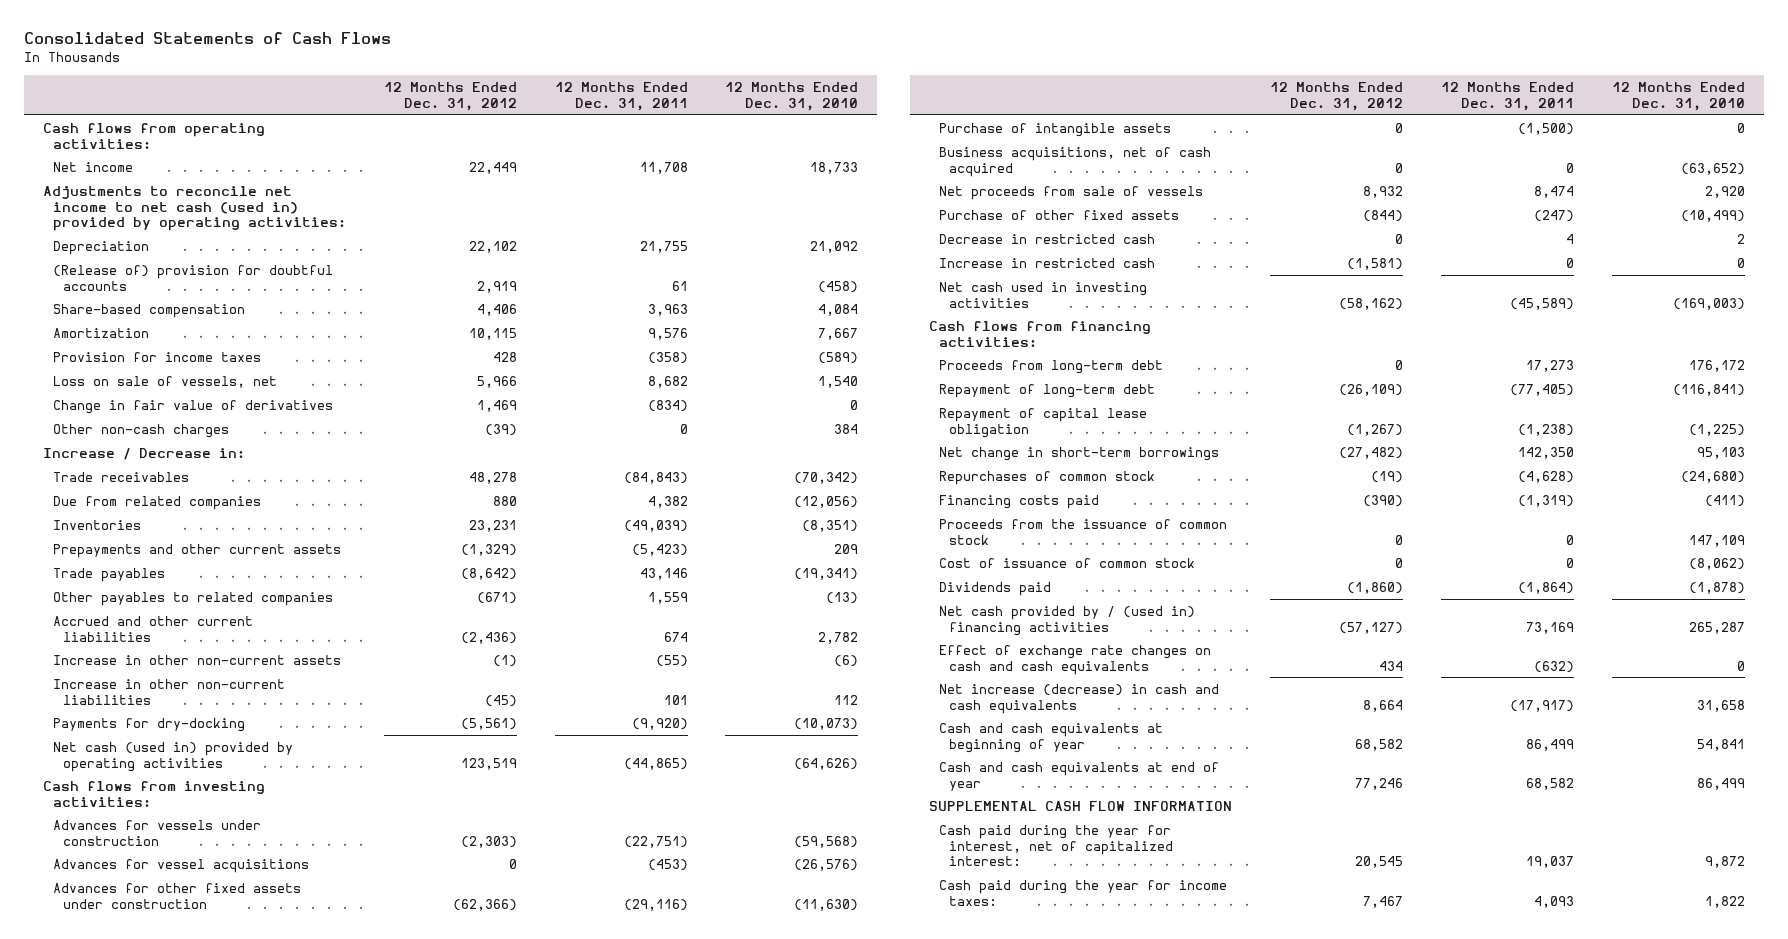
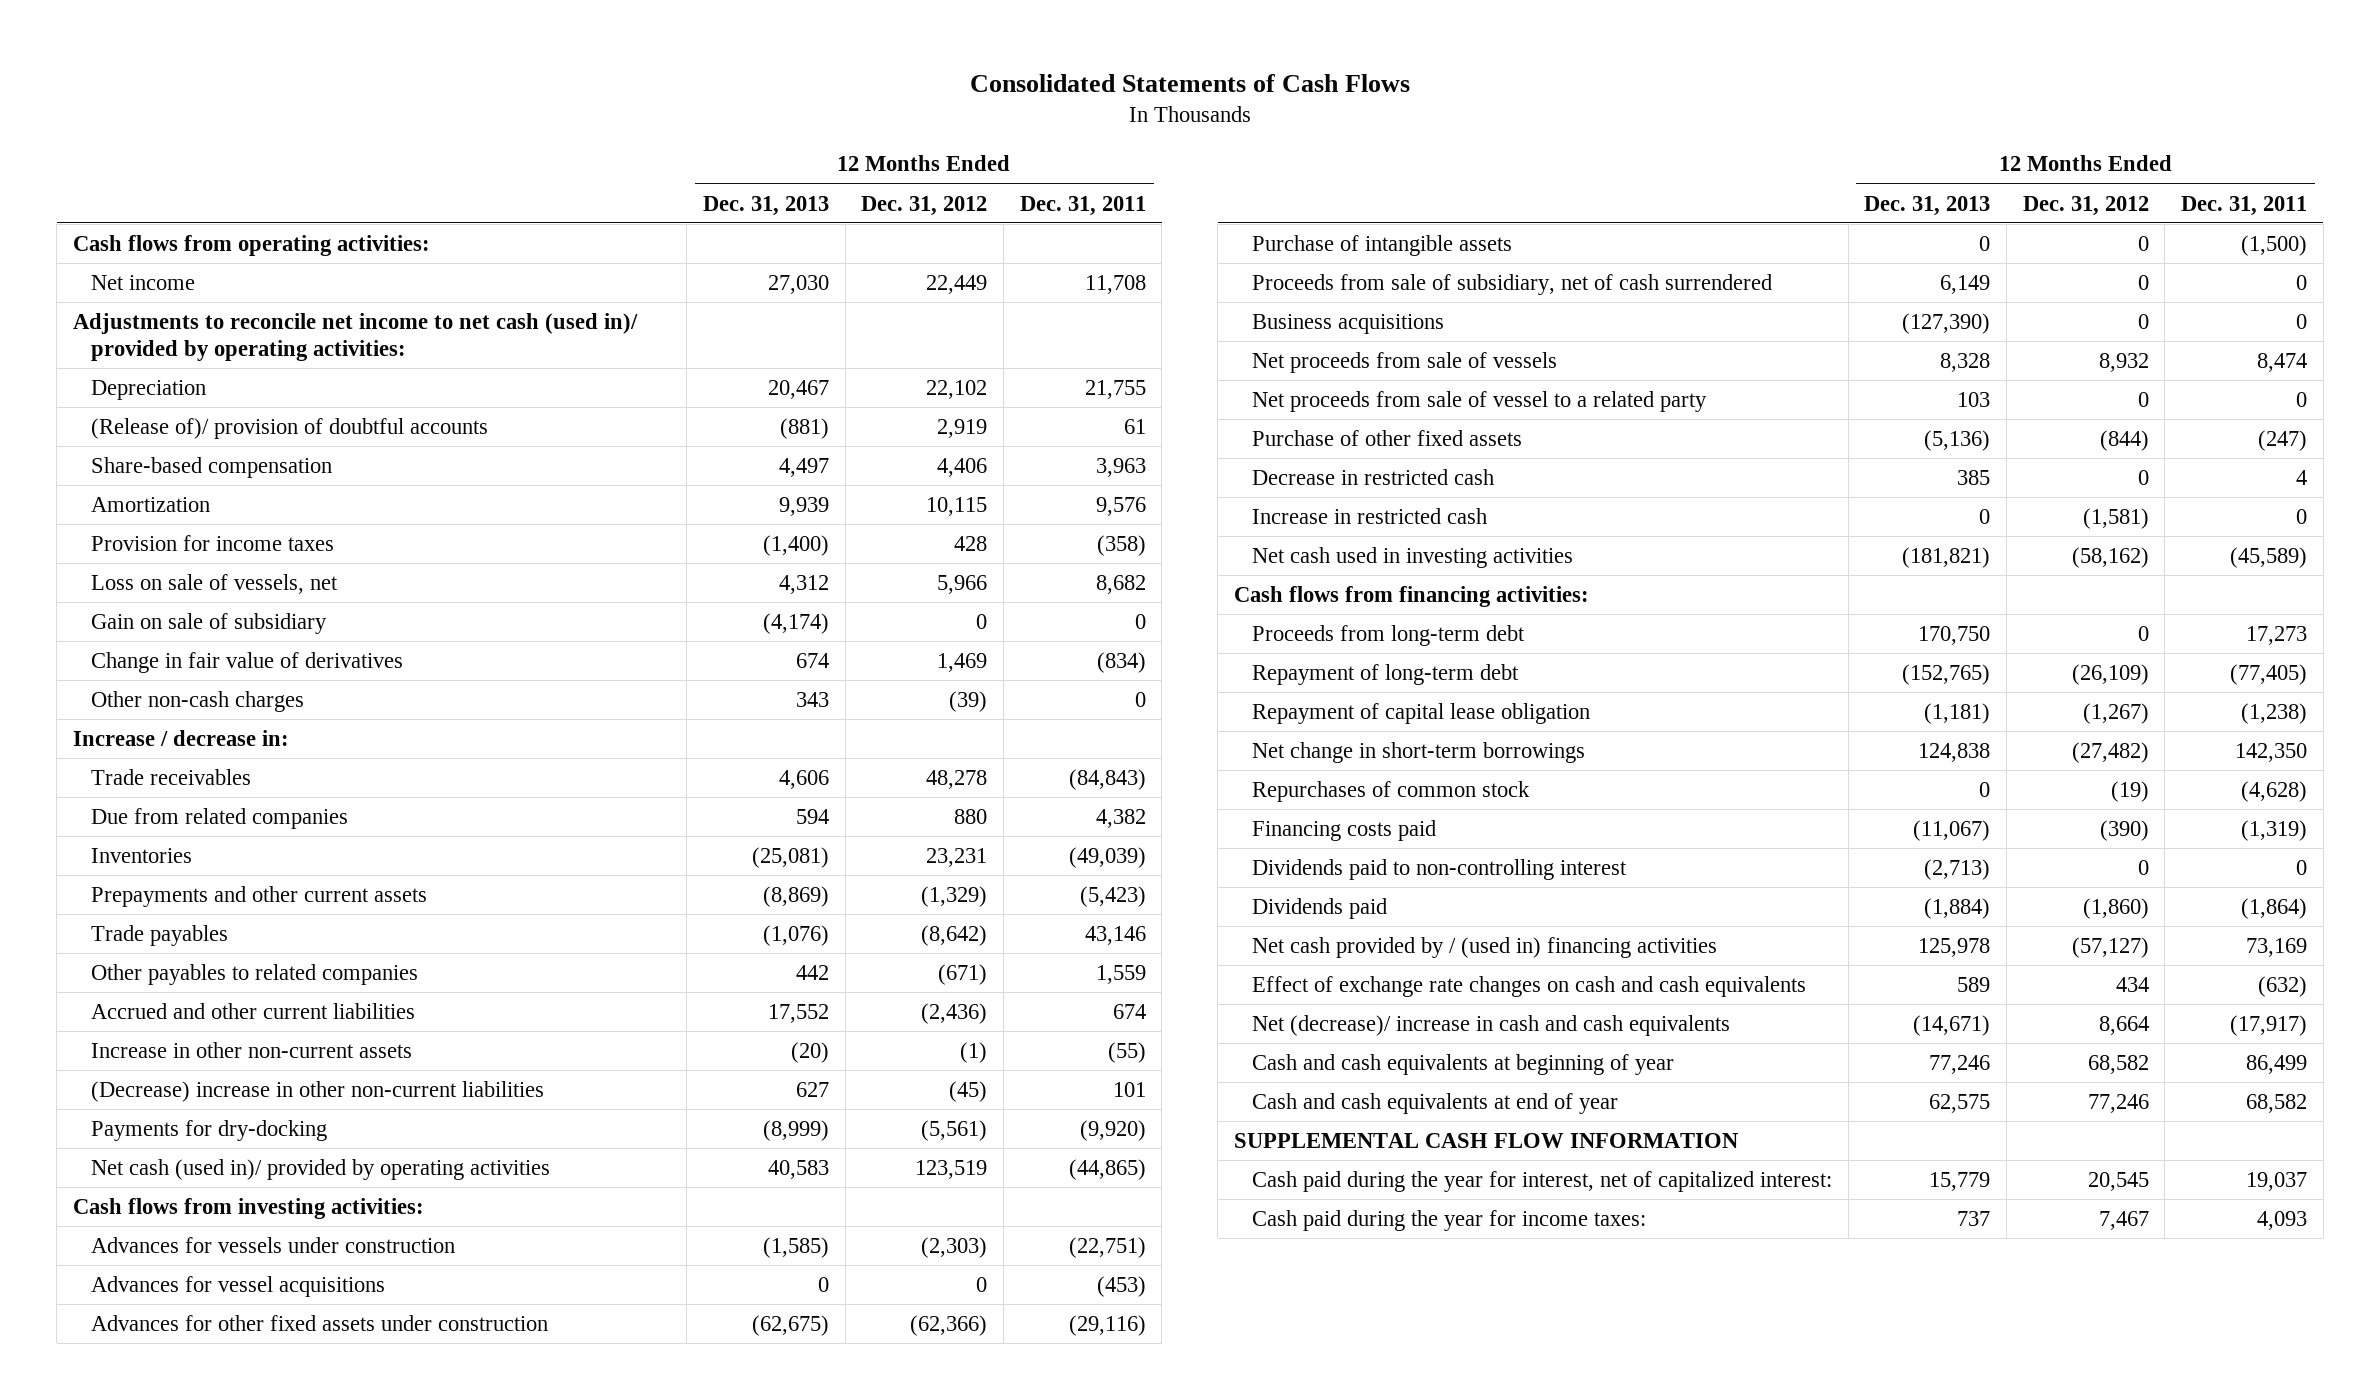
- | 12 Months Ended Dec. 31, 2012 | 12 Months Ended Dec. 31, 2011 | 12 Months Ended Dec. 31, 2010
+ | 12 Months Ended Dec. 31, 2013 | 12 Months Ended Dec. 31, 2012 | 12 Months Ended Dec. 31, 2011
- Adjustments to reconcile net income to net cash (used in) provided by operating activities:
+ Adjustments to reconcile net income to net cash (used in)/ provided by operating activities:
- (Release of) provision for doubtful accounts | 2,919 | 61 | (458)
+ (Release of)/ provision of doubtful accounts | (881) | 2,919 | 61
+ Gain on sale of subsidiary | (4,174) | 0 | 0
- Increase / Decrease in:
+ Increase / decrease in:
- Increase in other non-current liabilities | (45) | 101 | 112
+ (Decrease) increase in other non-current liabilities | 627 | (45) | 101
- Net cash (used in) provided by operating activities | 123,519 | (44,865) | (64,626)
+ Net cash (used in)/ provided by operating activities | 40,583 | 123,519 | (44,865)
- Business acquisitions, net of cash acquired | 0 | 0 | (63,652)
+ Proceeds from sale of subsidiary, net of cash surrendered | 6,149 | 0 | 0
+ Business acquisitions | (127,390) | 0 | 0
+ Net proceeds from sale of vessel to a related party | 103 | 0 | 0
- Proceeds from the issuance of common stock | 0 | 0 | 147,109
- Cost of issuance of common stock | 0 | 0 | (8,062)
+ Dividends paid to non-controlling interest | (2,713) | 0 | 0
- Net increase (decrease) in cash and cash equivalents | 8,664 | (17,917) | 31,658
+ Net (decrease)/ increase in cash and cash equivalents | (14,671) | 8,664 | (17,917)

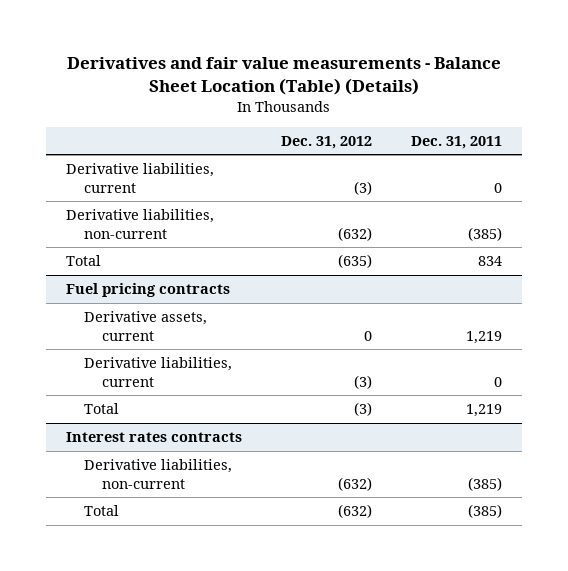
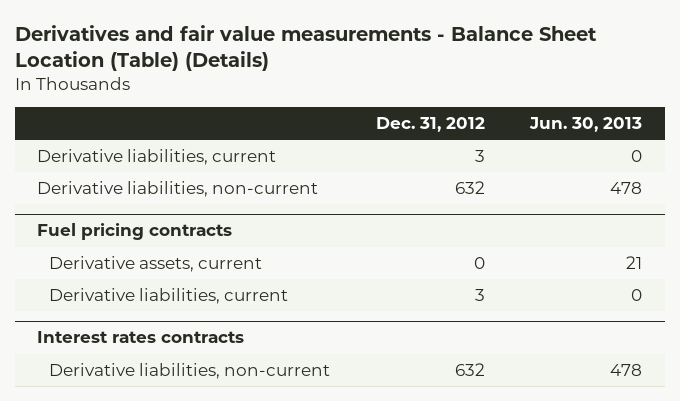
- | Dec. 31, 2012 | Dec. 31, 2011
+ | Dec. 31, 2012 | Jun. 30, 2013
- Derivative liabilities, current | (3) | 0
- Derivative liabilities, non-current | (632) | (385)
- Total | (635) | 834
+ Derivative liabilities, current | 3 | 0
+ Derivative liabilities, non-current | 632 | 478
@ Fuel pricing contracts
- Derivative liabilities, current | (3) | 0
- Total | (3) | 1,219
+ Derivative liabilities, current | 3 | 0
@ Interest rates contracts
- Derivative liabilities, non-current | (632) | (385)
- Total | (632) | (385)
+ Derivative liabilities, non-current | 632 | 478

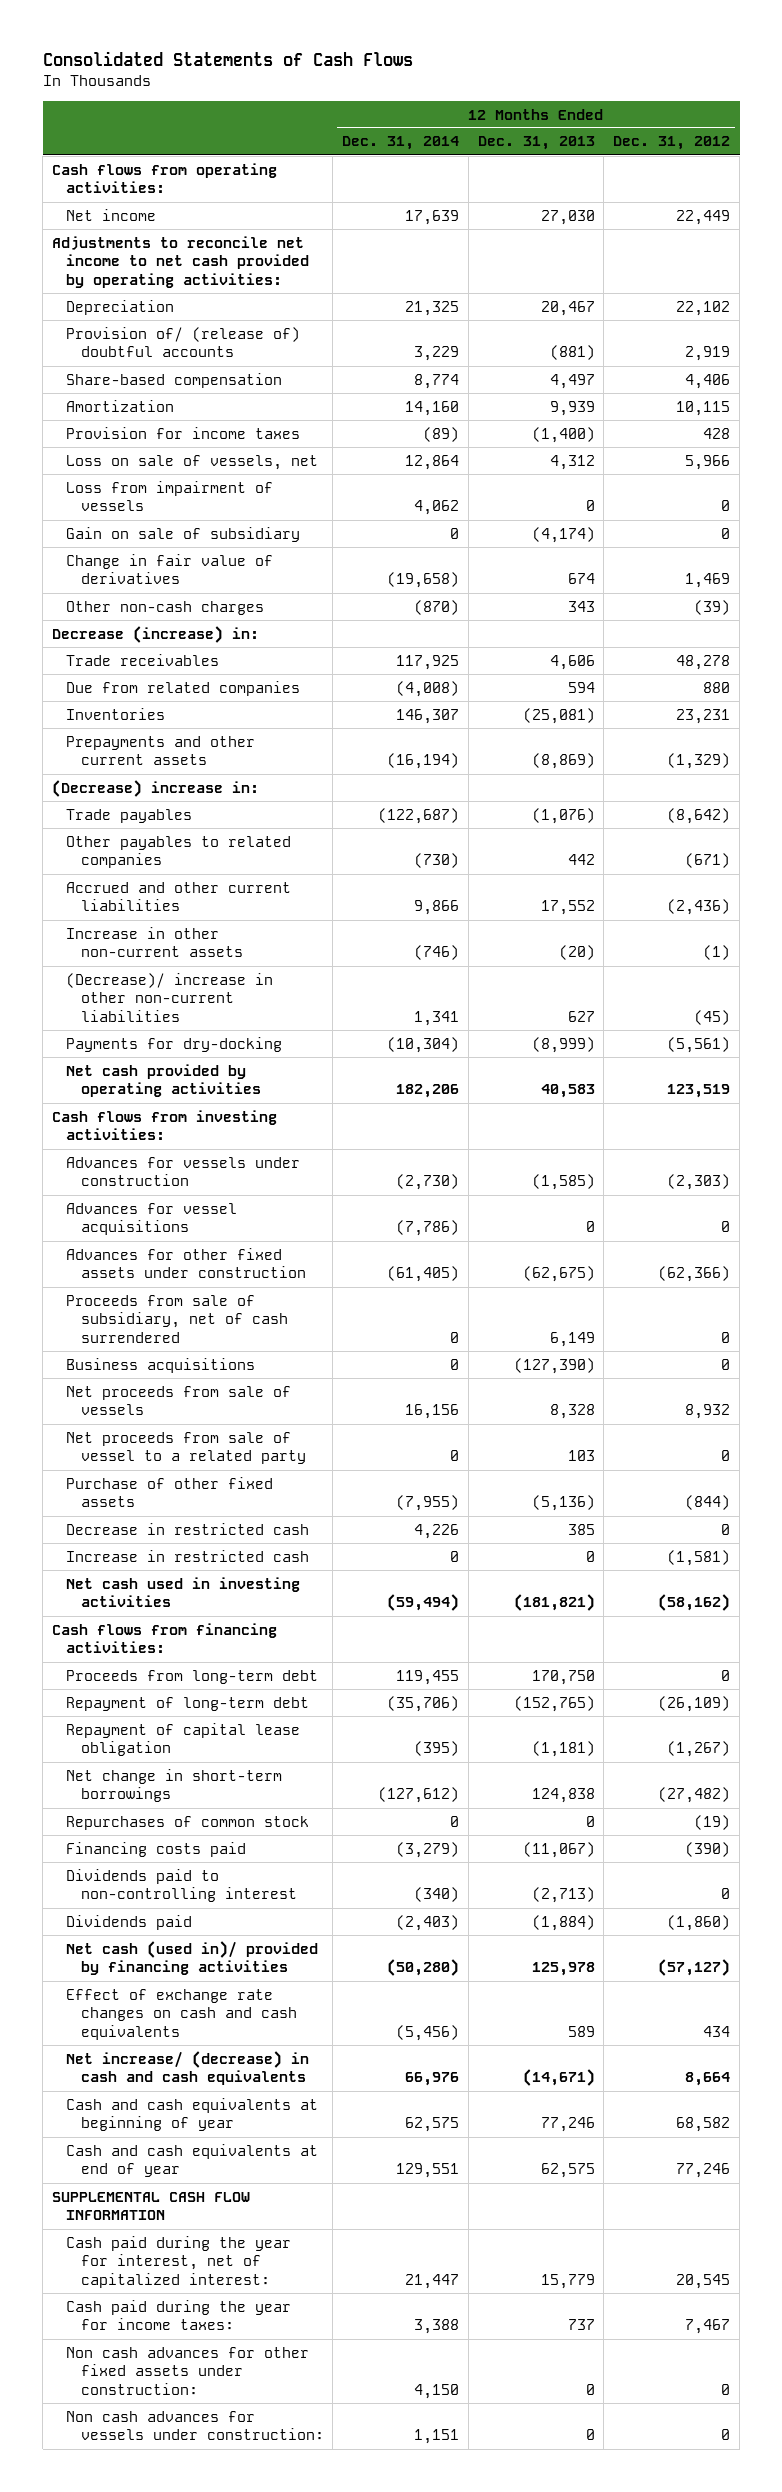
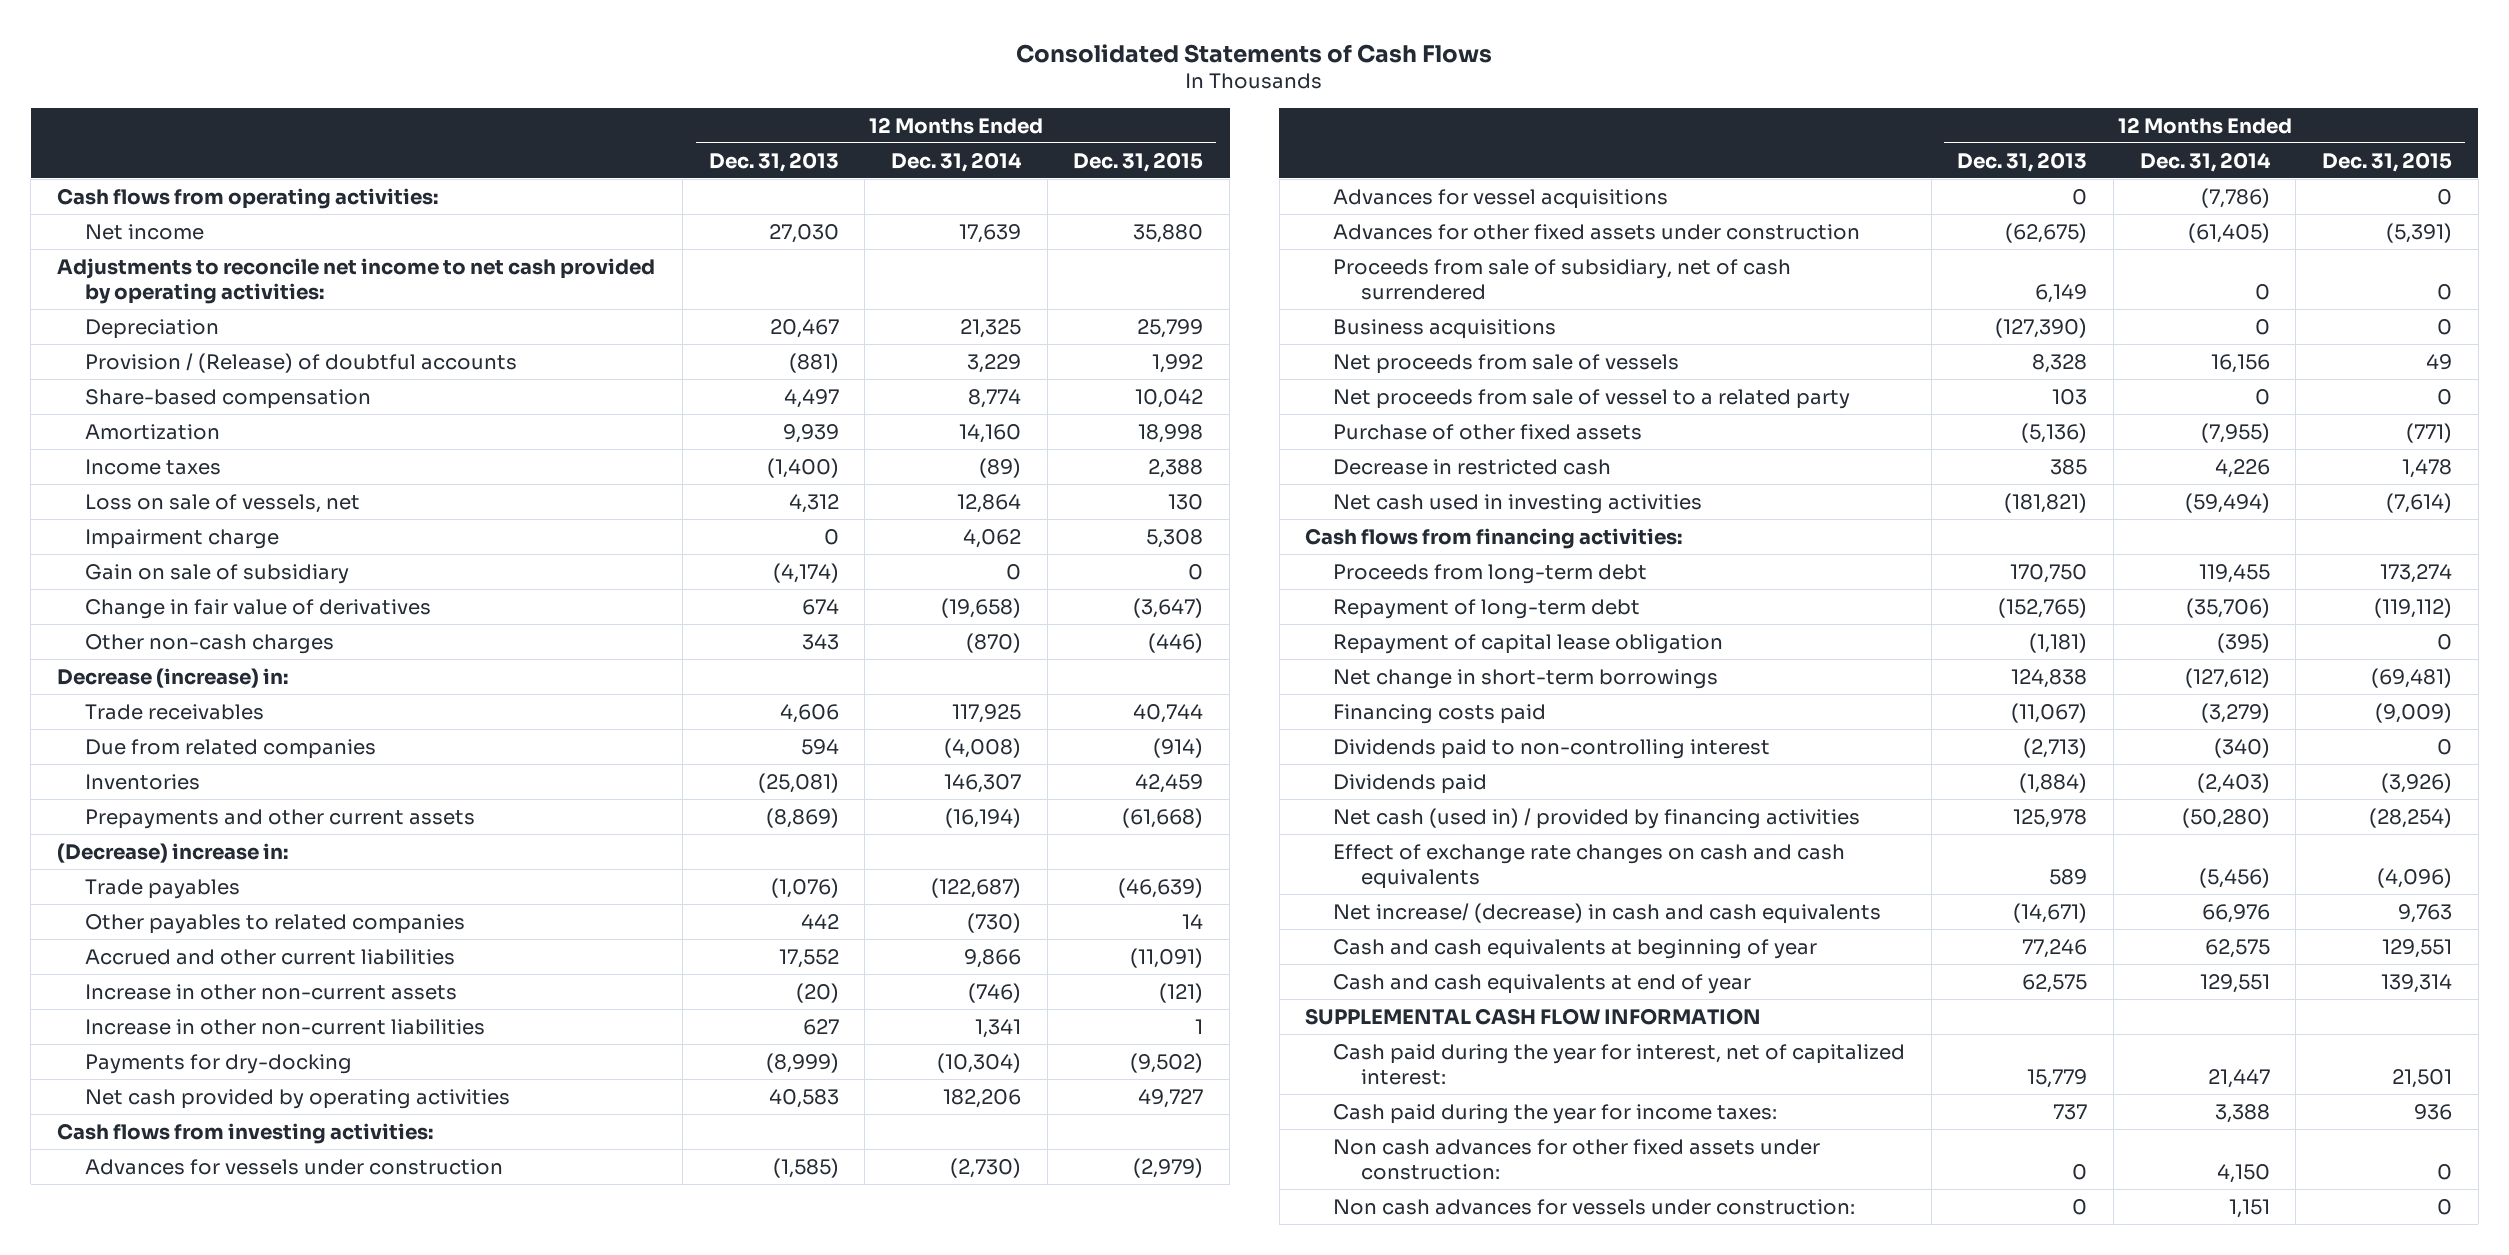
- | 12 Months Ended Dec. 31, 2014 | 12 Months Ended Dec. 31, 2013 | 12 Months Ended Dec. 31, 2012
+ | 12 Months Ended Dec. 31, 2013 | 12 Months Ended Dec. 31, 2014 | 12 Months Ended Dec. 31, 2015
- Provision of/ (release of) doubtful accounts | 3,229 | (881) | 2,919
+ Provision / (Release) of doubtful accounts | (881) | 3,229 | 1,992
- Provision for income taxes | (89) | (1,400) | 428
+ Income taxes | (1,400) | (89) | 2,388
- Loss from impairment of vessels | 4,062 | 0 | 0
+ Impairment charge | 0 | 4,062 | 5,308
- (Decrease)/ increase in other non-current liabilities | 1,341 | 627 | (45)
+ Increase in other non-current liabilities | 627 | 1,341 | 1
- Increase in restricted cash | 0 | 0 | (1,581)
- Repurchases of common stock | 0 | 0 | (19)
- Net cash (used in)/ provided by financing activities | (50,280) | 125,978 | (57,127)
+ Net cash (used in) / provided by financing activities | 125,978 | (50,280) | (28,254)

